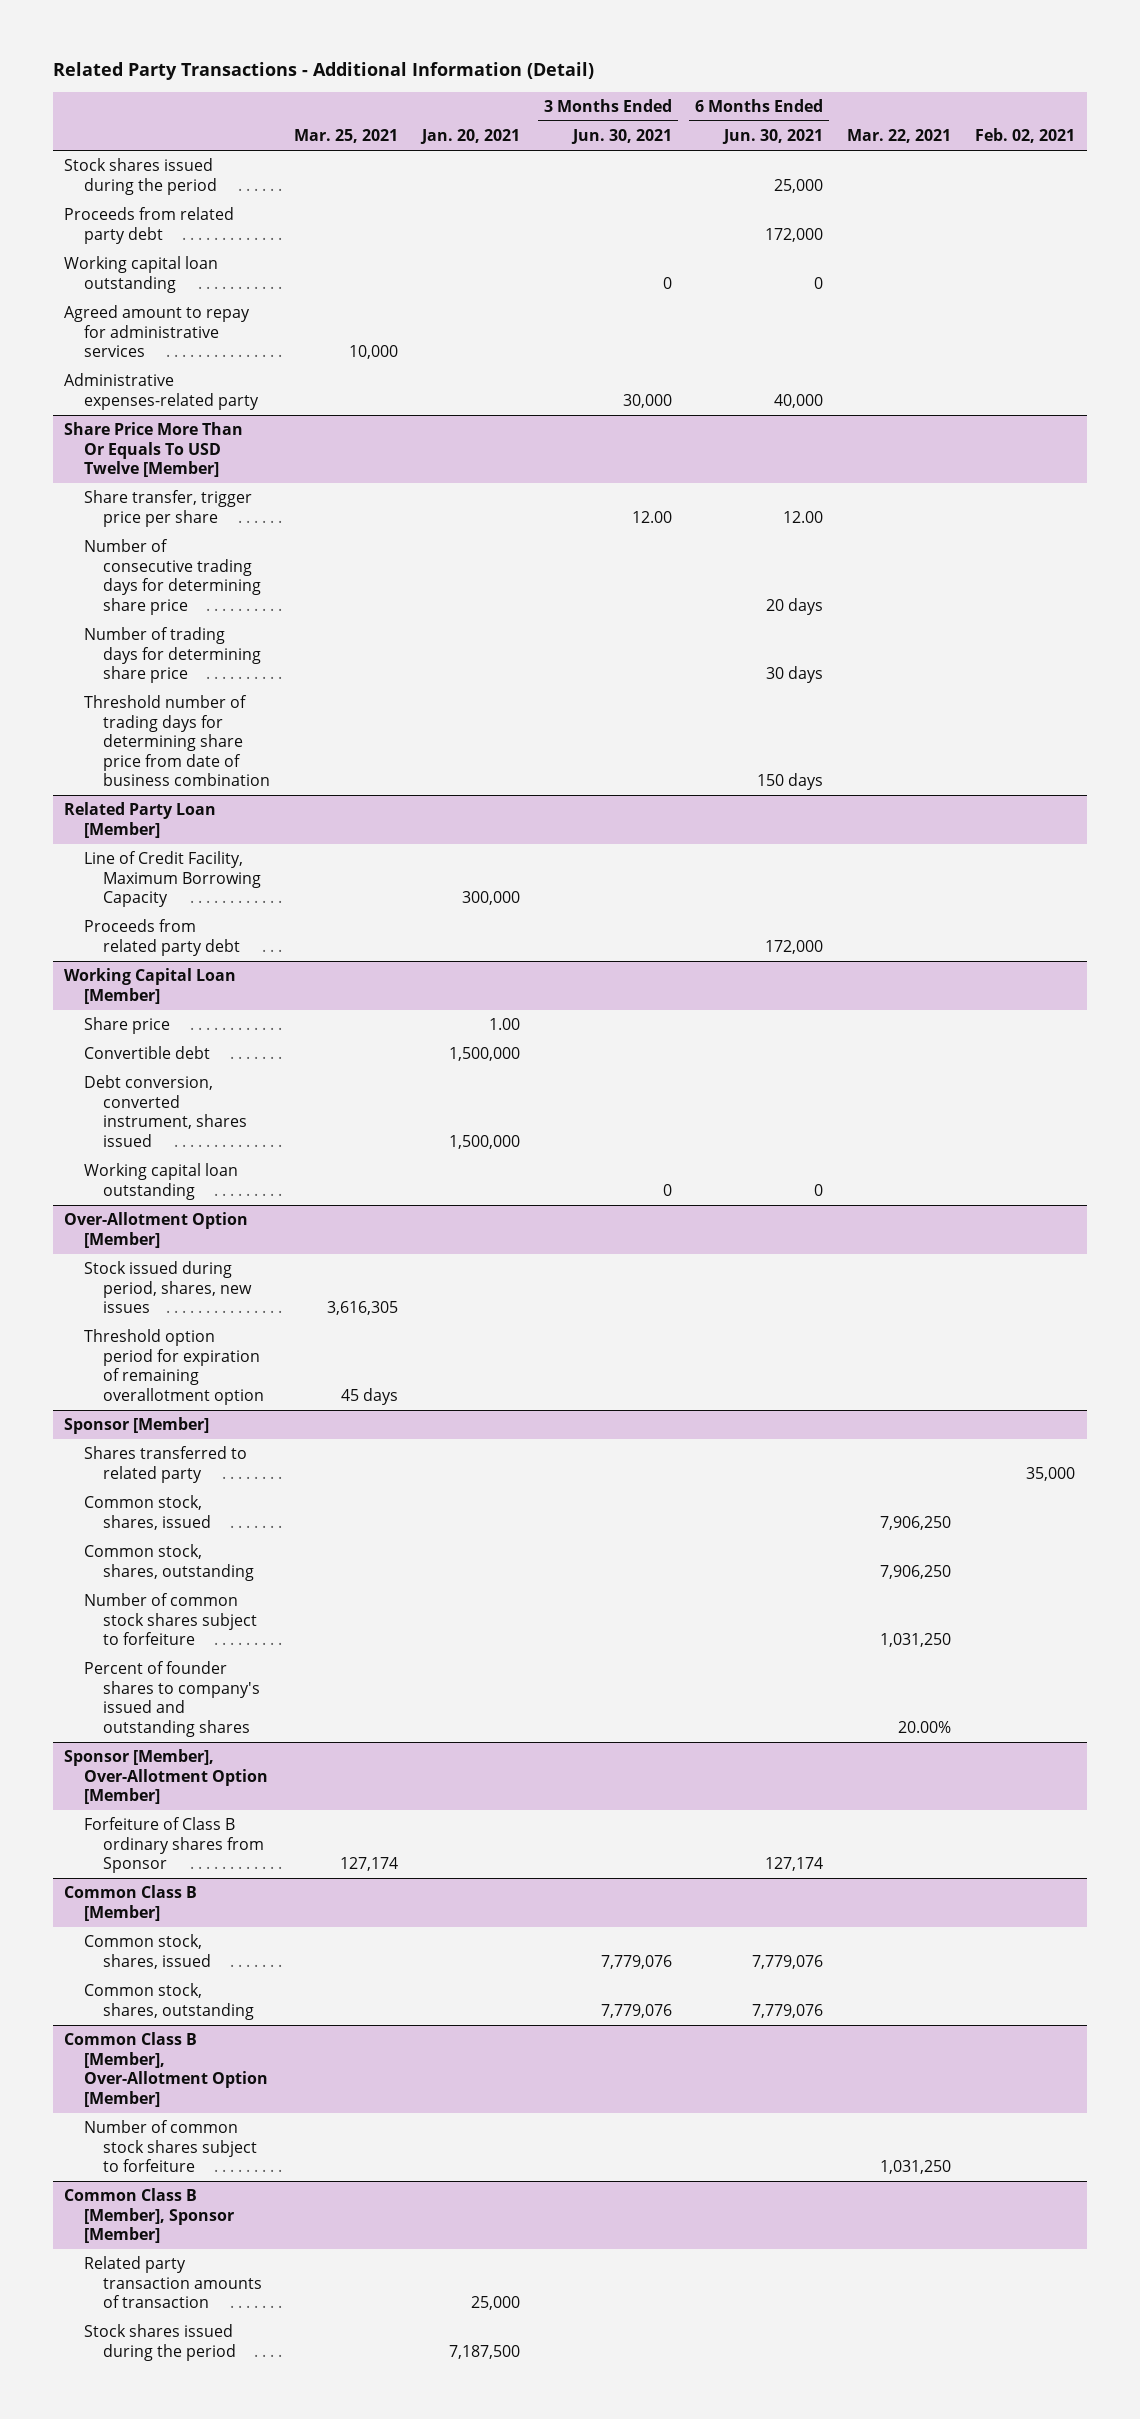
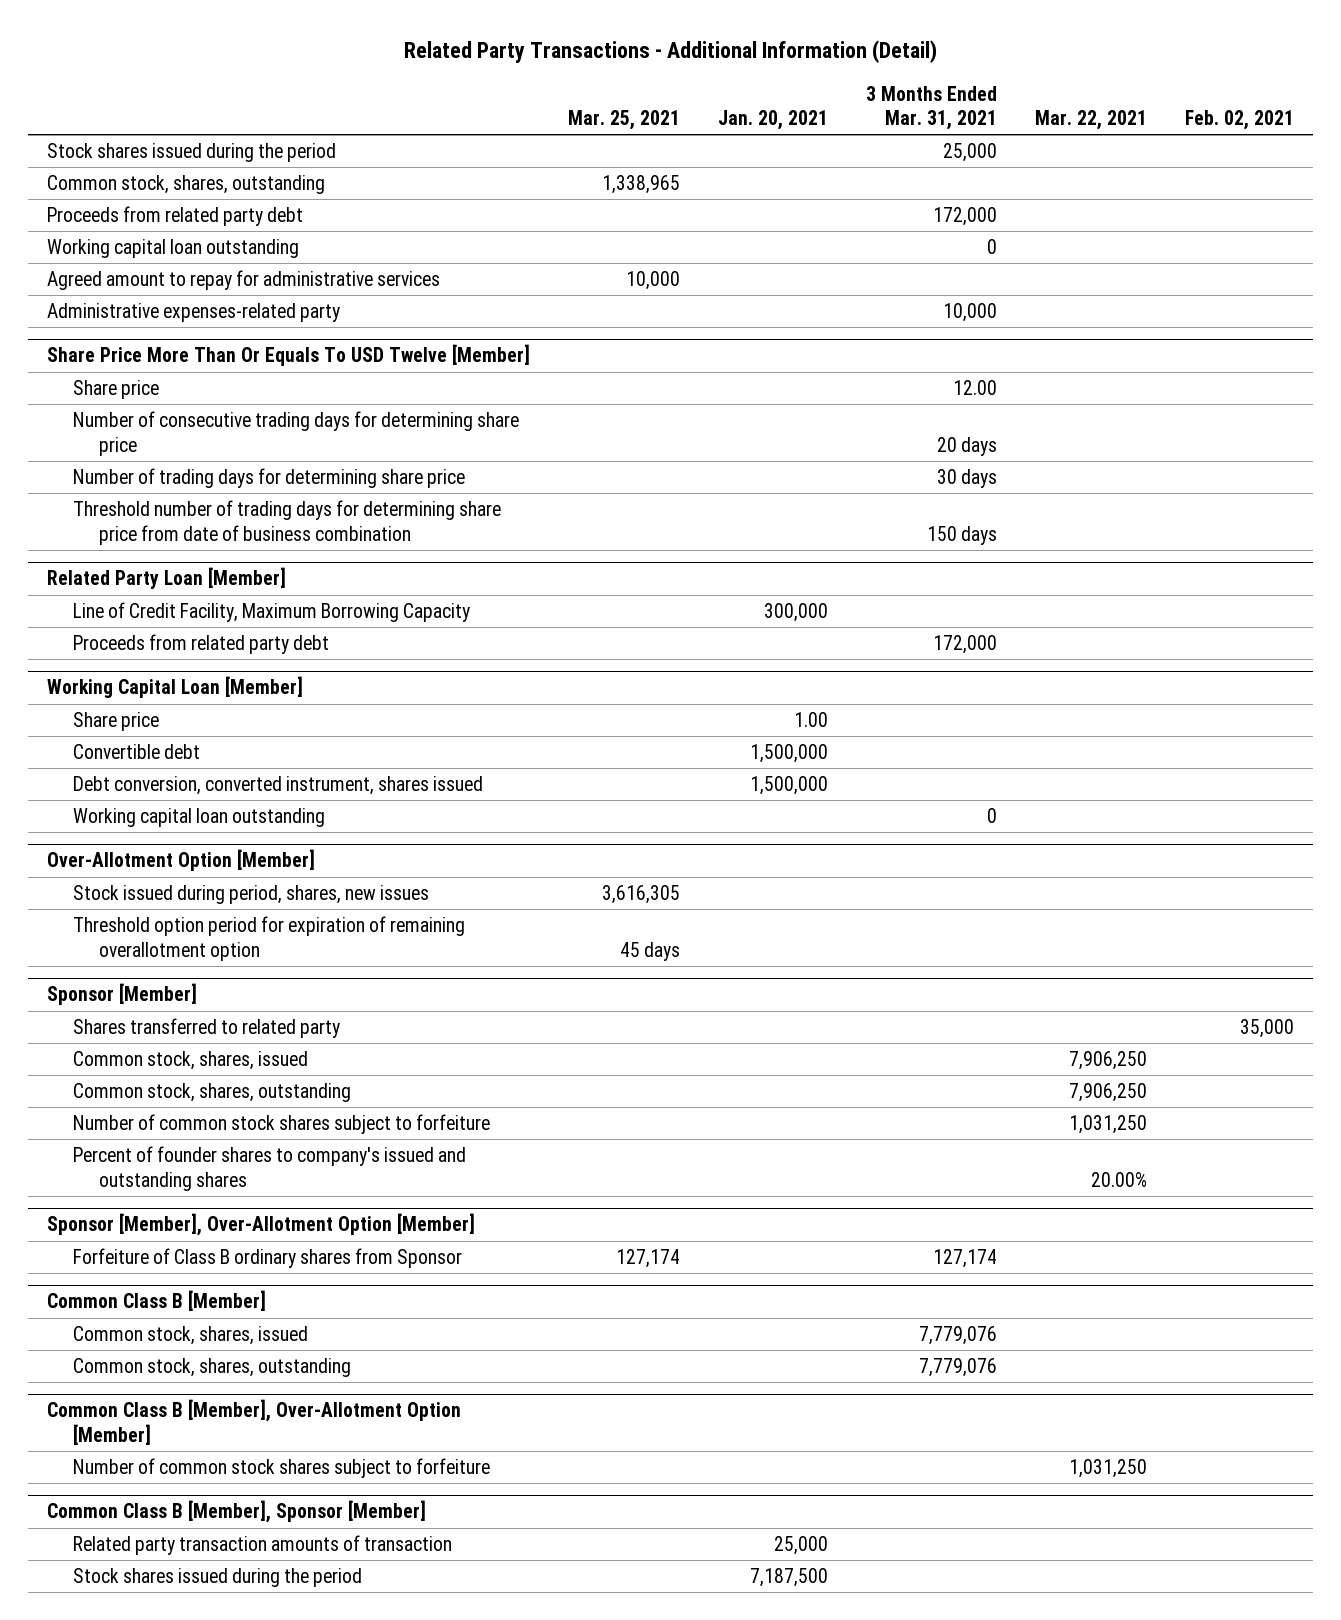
- | Mar. 25, 2021 | Jan. 20, 2021 | 3 Months Ended Jun. 30, 2021 | 6 Months Ended Jun. 30, 2021 | Mar. 22, 2021 | Feb. 02, 2021
+ | Mar. 25, 2021 | Jan. 20, 2021 | 3 Months Ended Mar. 31, 2021 | Mar. 22, 2021 | Feb. 02, 2021
+ Common stock, shares, outstanding | 1,338,965 | | | |
@ Share Price More Than Or Equals To USD Twelve [Member]
- Share transfer, trigger price per share | | | 12.00 | 12.00 | |
+ Share price | | | 12.00 | |

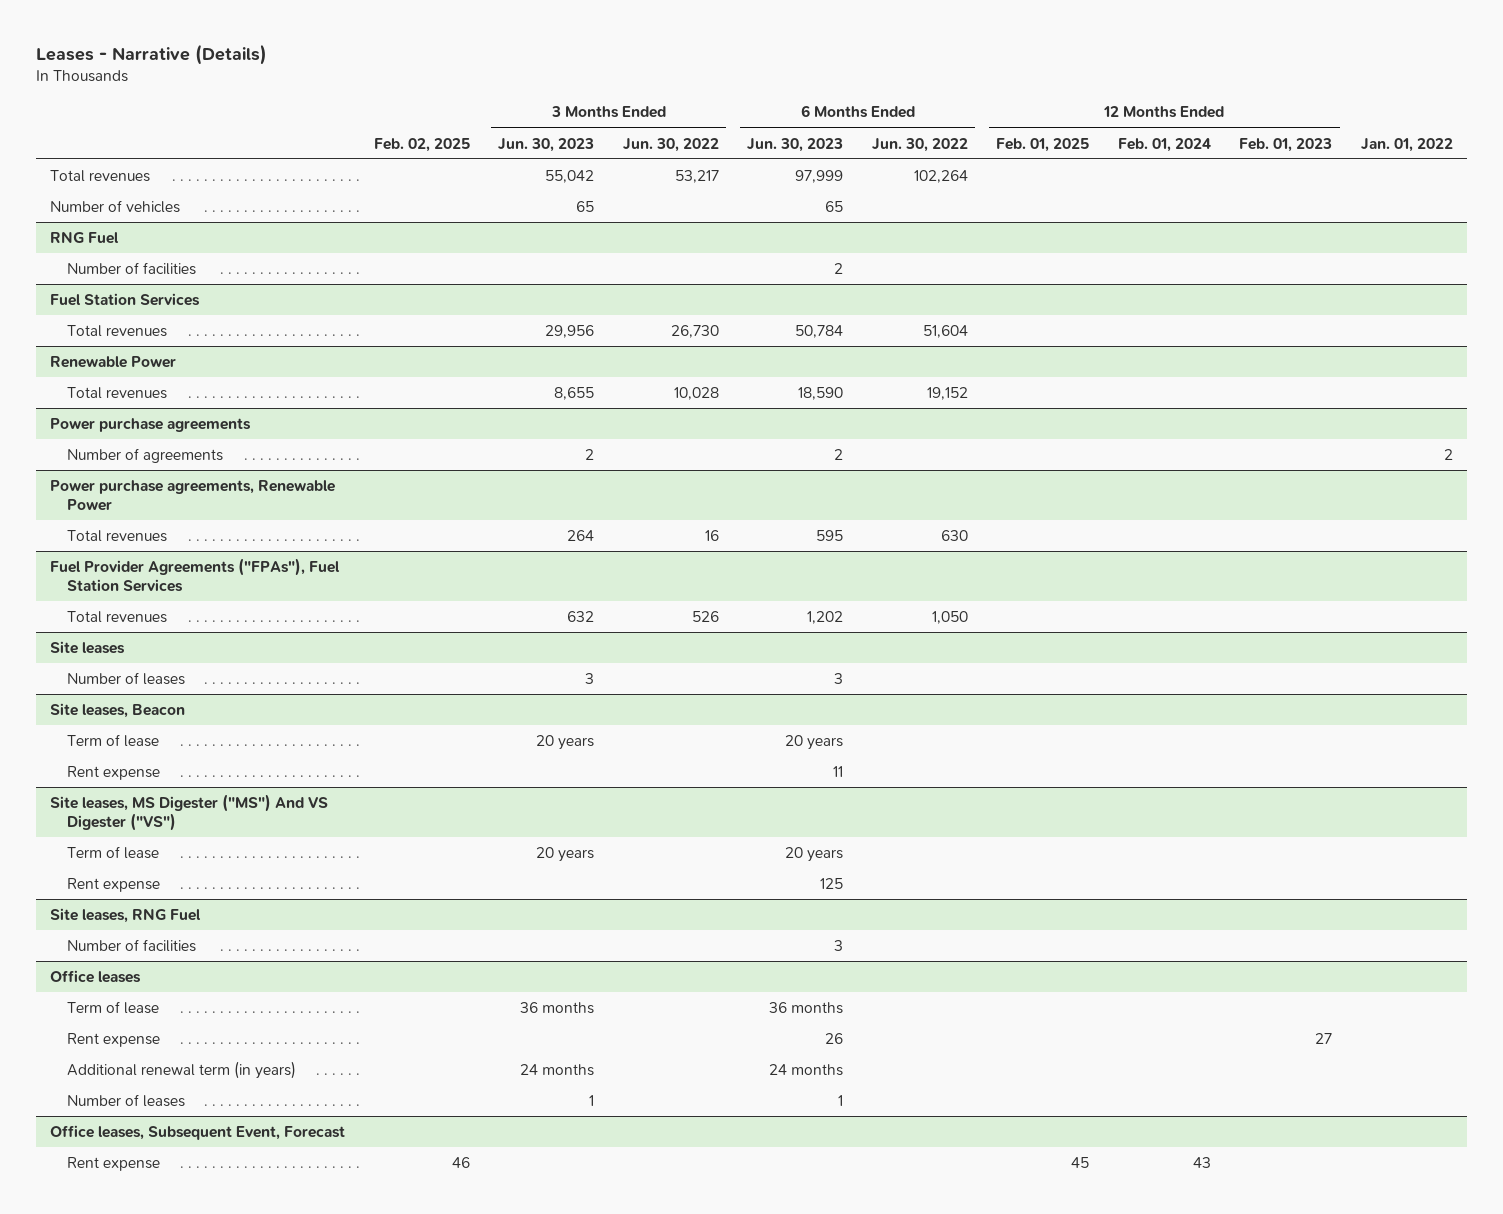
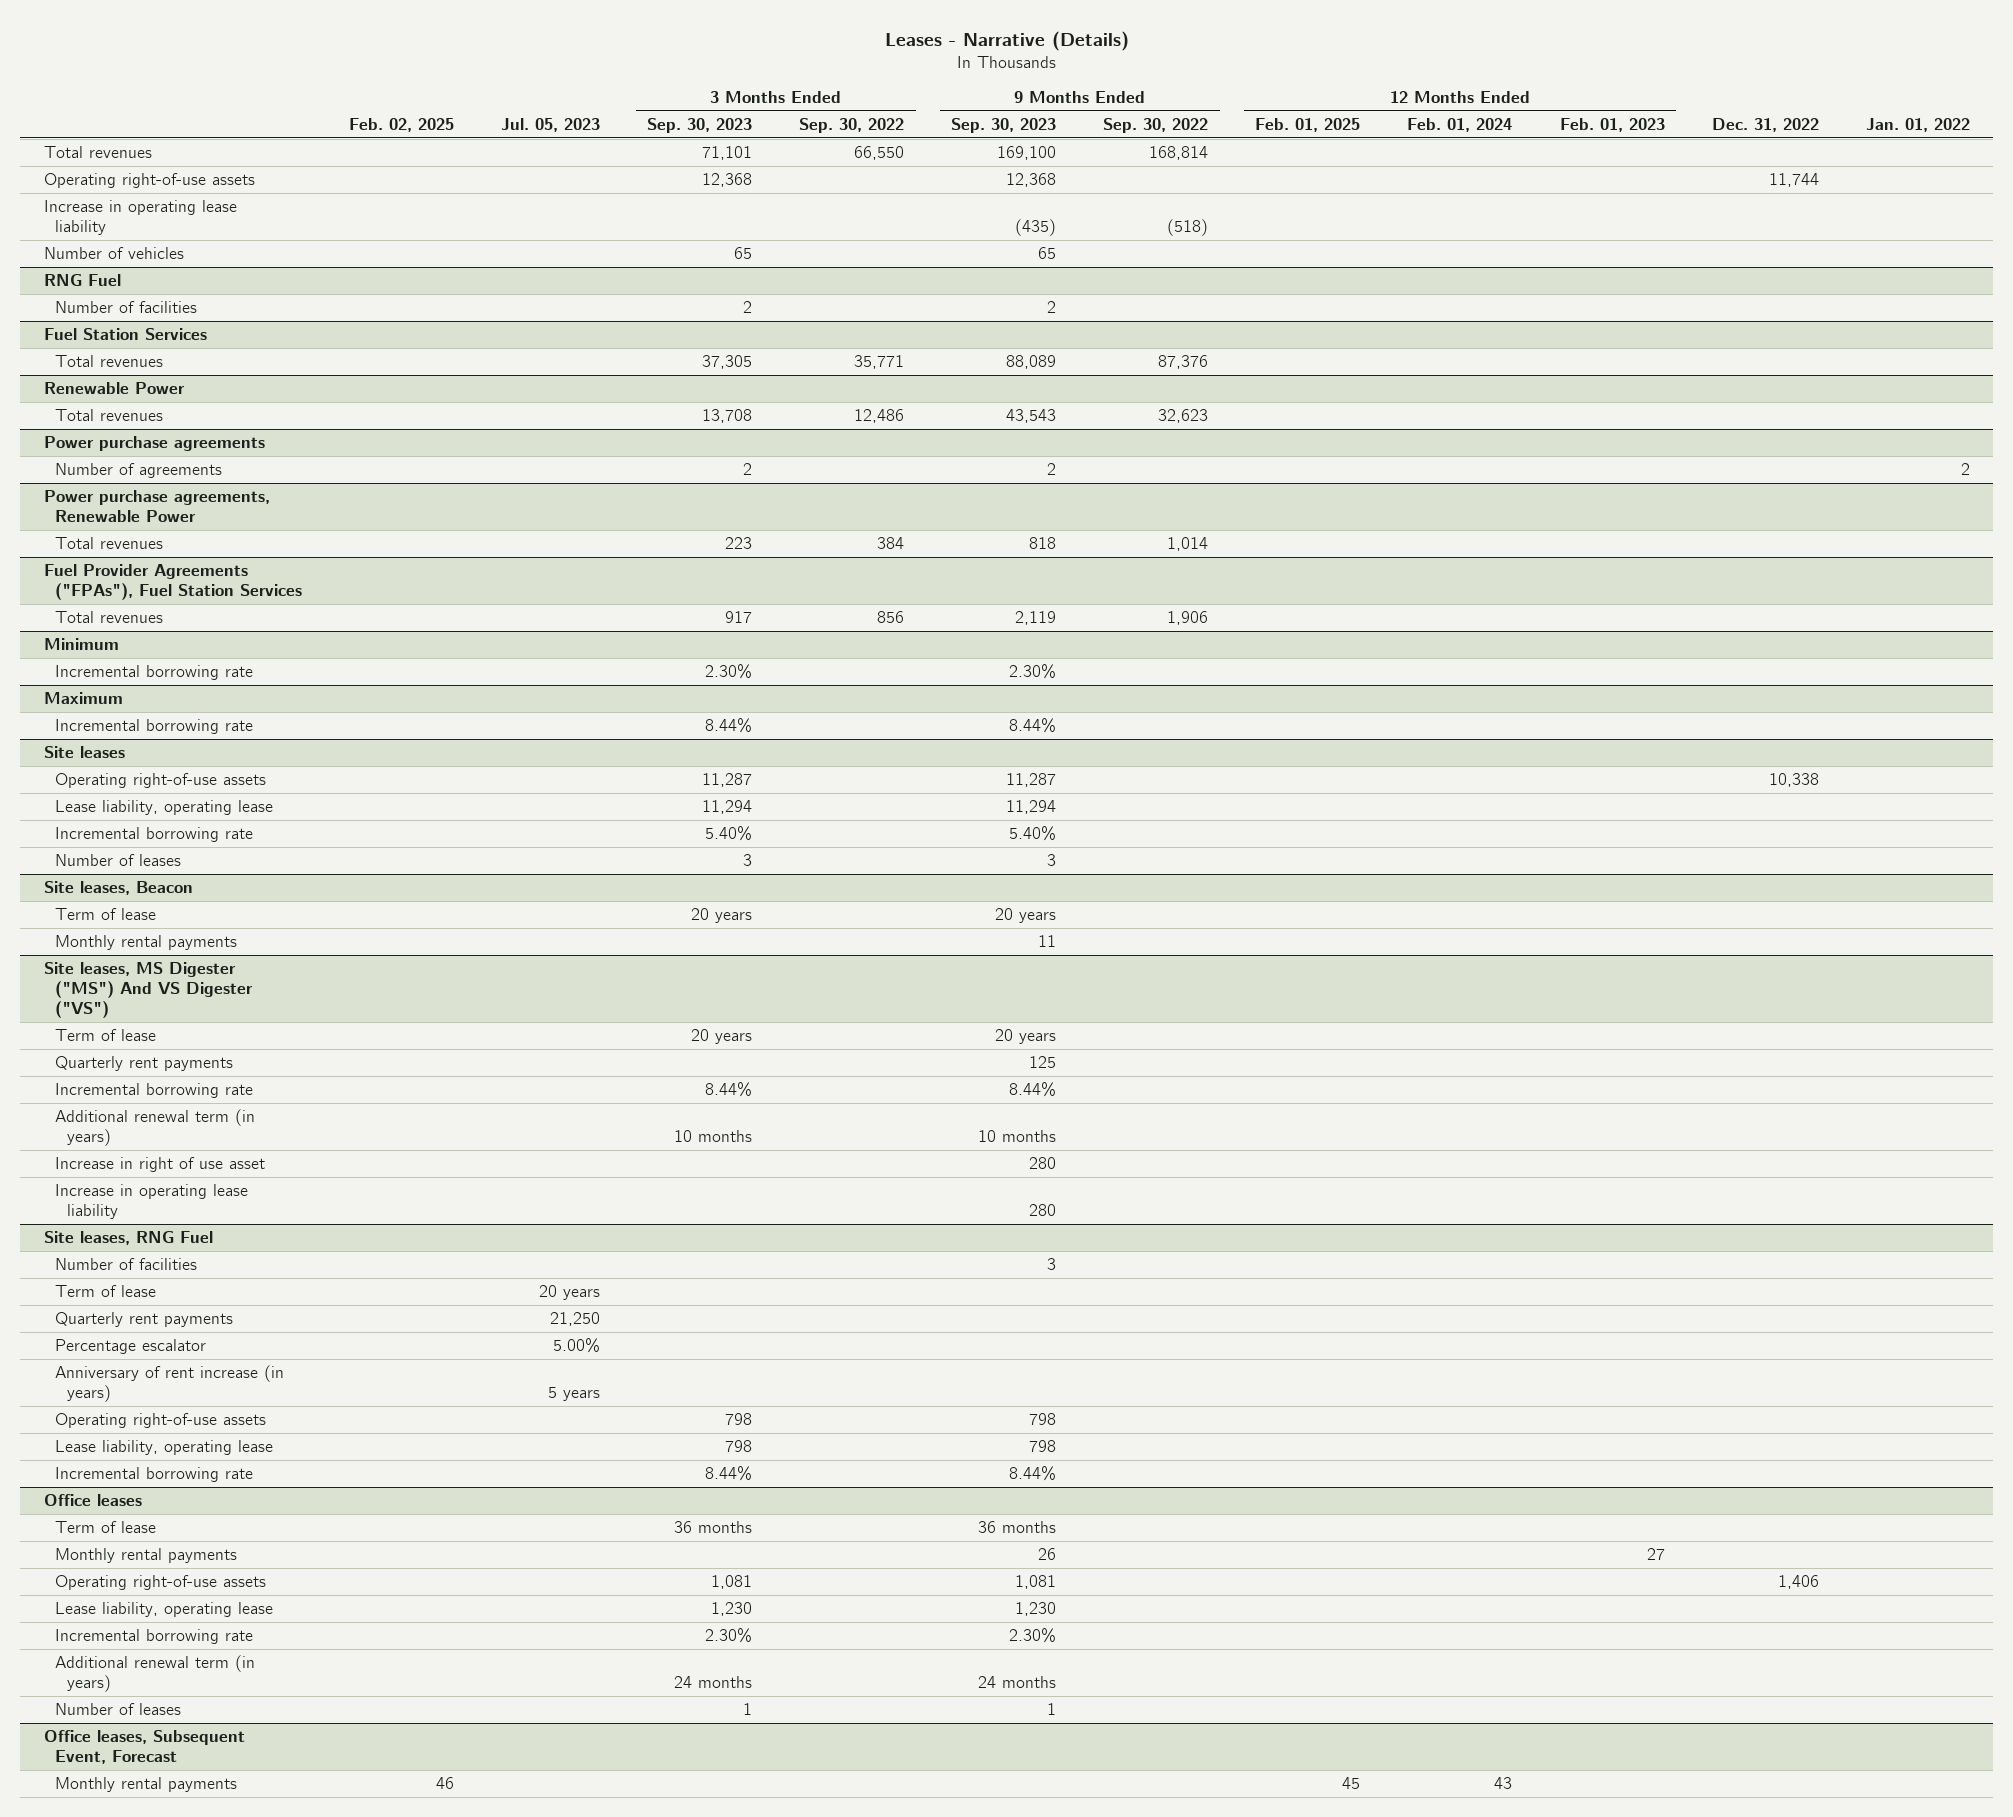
- | Feb. 02, 2025 | 3 Months Ended Jun. 30, 2023 | 3 Months Ended Jun. 30, 2022 | 6 Months Ended Jun. 30, 2023 | 6 Months Ended Jun. 30, 2022 | 12 Months Ended Feb. 01, 2025 | 12 Months Ended Feb. 01, 2024 | 12 Months Ended Feb. 01, 2023 | Jan. 01, 2022
+ | Feb. 02, 2025 | Jul. 05, 2023 | 3 Months Ended Sep. 30, 2023 | 3 Months Ended Sep. 30, 2022 | 9 Months Ended Sep. 30, 2023 | 9 Months Ended Sep. 30, 2022 | 12 Months Ended Feb. 01, 2025 | 12 Months Ended Feb. 01, 2024 | 12 Months Ended Feb. 01, 2023 | Dec. 31, 2022 | Jan. 01, 2022
+ Operating right-of-use assets | | | 12,368 | | 12,368 | | | | | 11,744 |
+ Increase in operating lease liability | | | | | (435) | (518) | | | | |
+ Minimum
+ Incremental borrowing rate | | | 2.30% | | 2.30% | | | | | |
+ Maximum
+ Incremental borrowing rate | | | 8.44% | | 8.44% | | | | | |
@ Site leases
+ Operating right-of-use assets | | | 11,287 | | 11,287 | | | | | 10,338 |
+ Lease liability, operating lease | | | 11,294 | | 11,294 | | | | | |
+ Incremental borrowing rate | | | 5.40% | | 5.40% | | | | | |
@ Site leases, Beacon
- Rent expense | | | | 11 | | | | |
+ Monthly rental payments | | | | | 11 | | | | | |
@ Site leases, MS Digester ("MS") And VS Digester ("VS")
- Rent expense | | | | 125 | | | | |
+ Quarterly rent payments | | | | | 125 | | | | | |
+ Incremental borrowing rate | | | 8.44% | | 8.44% | | | | | |
+ Additional renewal term (in years) | | | 10 months | | 10 months | | | | | |
+ Increase in right of use asset | | | | | 280 | | | | | |
+ Increase in operating lease liability | | | | | 280 | | | | | |
@ Site leases, RNG Fuel
+ Term of lease | | 20 years | | | | | | | | |
+ Quarterly rent payments | | 21,250 | | | | | | | | |
+ Percentage escalator | | 5.00% | | | | | | | | |
+ Anniversary of rent increase (in years) | | 5 years | | | | | | | | |
+ Operating right-of-use assets | | | 798 | | 798 | | | | | |
+ Lease liability, operating lease | | | 798 | | 798 | | | | | |
+ Incremental borrowing rate | | | 8.44% | | 8.44% | | | | | |
@ Office leases
- Rent expense | | | | 26 | | | | 27 |
+ Monthly rental payments | | | | | 26 | | | | 27 | |
+ Operating right-of-use assets | | | 1,081 | | 1,081 | | | | | 1,406 |
+ Lease liability, operating lease | | | 1,230 | | 1,230 | | | | | |
+ Incremental borrowing rate | | | 2.30% | | 2.30% | | | | | |
@ Office leases, Subsequent Event, Forecast
- Rent expense | 46 | | | | | 45 | 43 | |
+ Monthly rental payments | 46 | | | | | | 45 | 43 | | |

